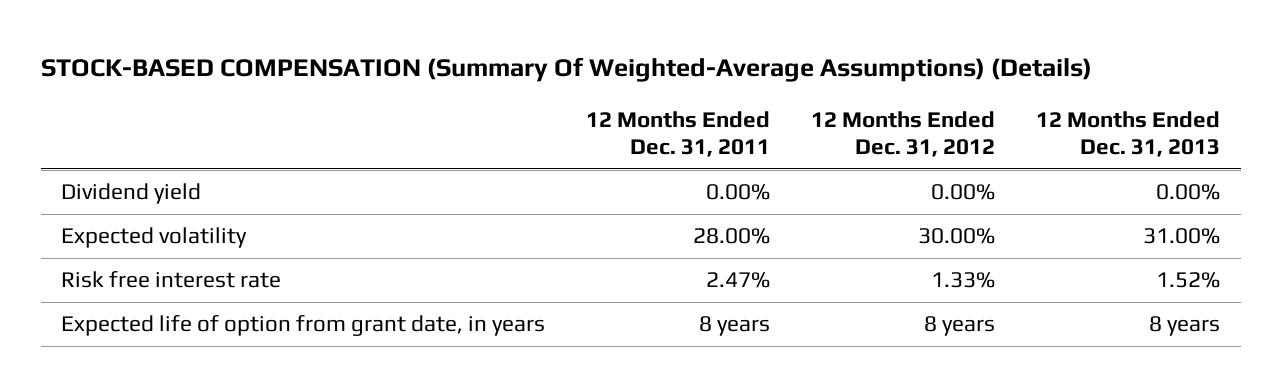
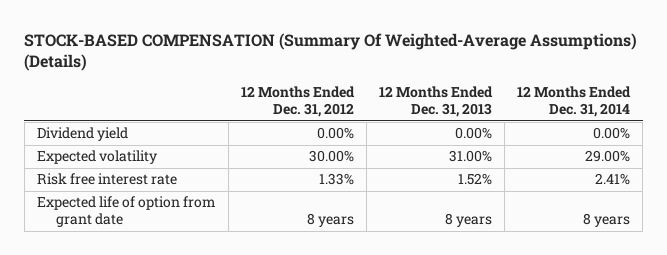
- | 12 Months Ended Dec. 31, 2011 | 12 Months Ended Dec. 31, 2012 | 12 Months Ended Dec. 31, 2013
+ | 12 Months Ended Dec. 31, 2012 | 12 Months Ended Dec. 31, 2013 | 12 Months Ended Dec. 31, 2014
- Expected life of option from grant date, in years | 8 years | 8 years | 8 years
+ Expected life of option from grant date | 8 years | 8 years | 8 years

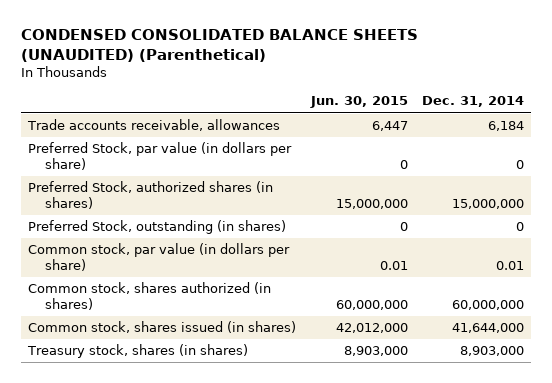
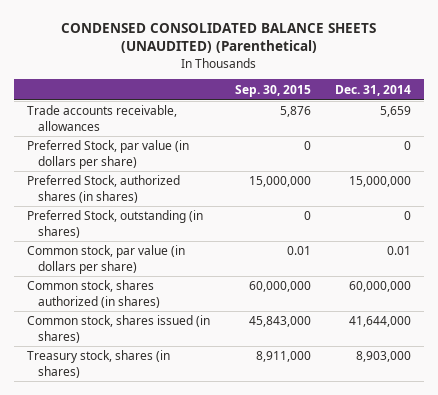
- | Jun. 30, 2015 | Dec. 31, 2014
+ | Sep. 30, 2015 | Dec. 31, 2014
- Trade accounts receivable, allowances | 6,447 | 6,184
+ Trade accounts receivable, allowances | 5,876 | 5,659

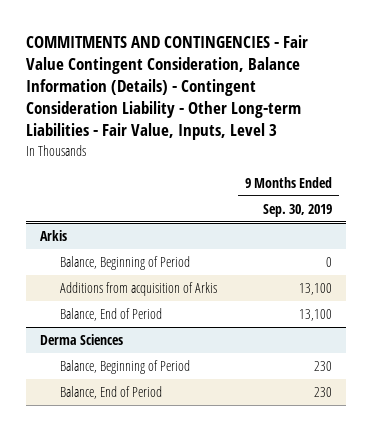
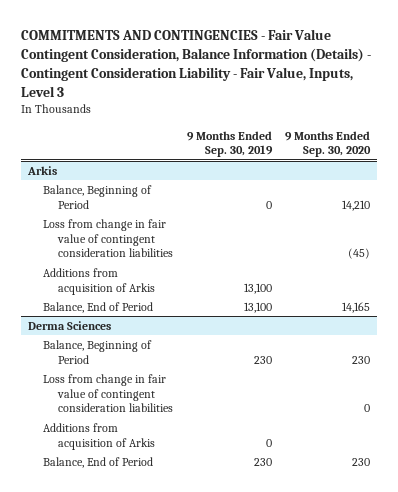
- COMMITMENTS AND CONTINGENCIES - Fair Value Contingent Consideration, Balance Information (Details) - Contingent Consideration Liability - Other Long-term Liabilities - Fair Value, Inputs, Level 3
+ COMMITMENTS AND CONTINGENCIES - Fair Value Contingent Consideration, Balance Information (Details) - Contingent Consideration Liability - Fair Value, Inputs, Level 3
- | 9 Months Ended Sep. 30, 2019
+ | 9 Months Ended Sep. 30, 2019 | 9 Months Ended Sep. 30, 2020
@ Arkis
+ Loss from change in fair value of contingent consideration liabilities | | (45)
@ Derma Sciences
+ Loss from change in fair value of contingent consideration liabilities | | 0
+ Additions from acquisition of Arkis | 0 |

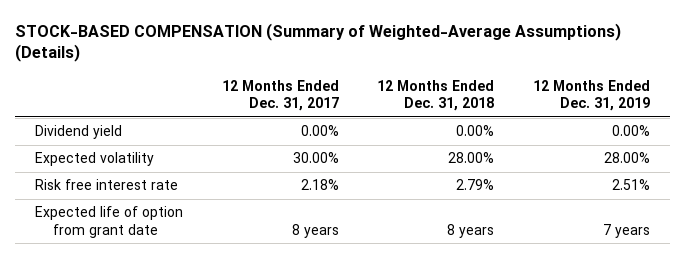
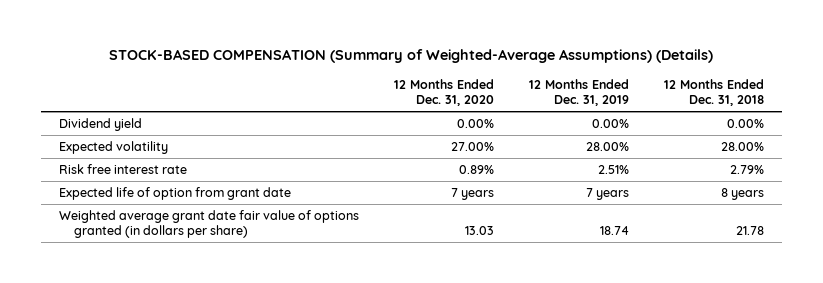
- | 12 Months Ended Dec. 31, 2017 | 12 Months Ended Dec. 31, 2018 | 12 Months Ended Dec. 31, 2019
+ | 12 Months Ended Dec. 31, 2020 | 12 Months Ended Dec. 31, 2019 | 12 Months Ended Dec. 31, 2018
+ Weighted average grant date fair value of options granted (in dollars per share) | 13.03 | 18.74 | 21.78

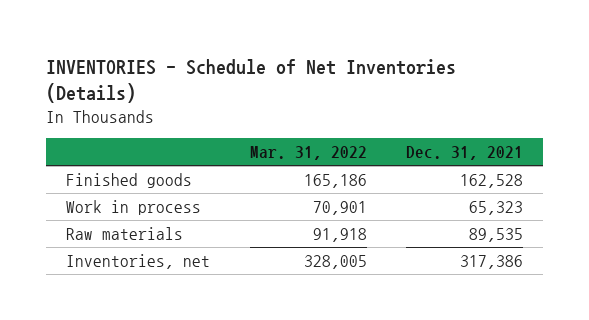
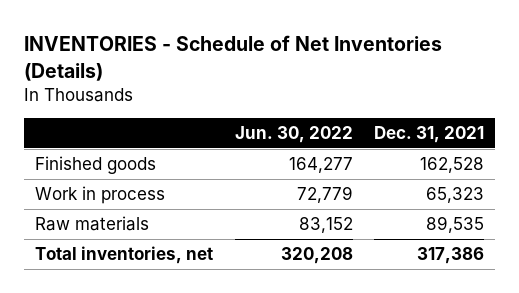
- | Mar. 31, 2022 | Dec. 31, 2021
+ | Jun. 30, 2022 | Dec. 31, 2021
- Inventories, net | 328,005 | 317,386
+ Total inventories, net | 320,208 | 317,386

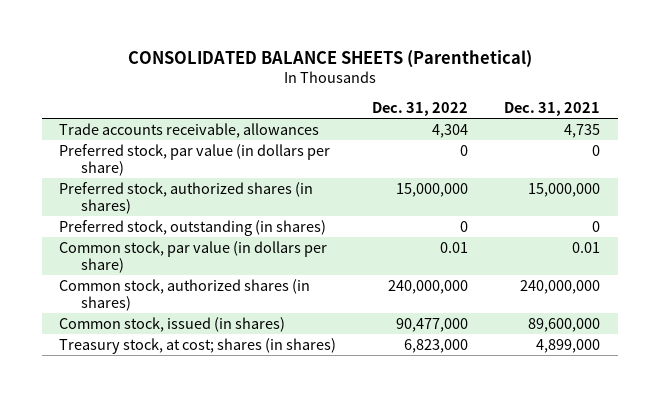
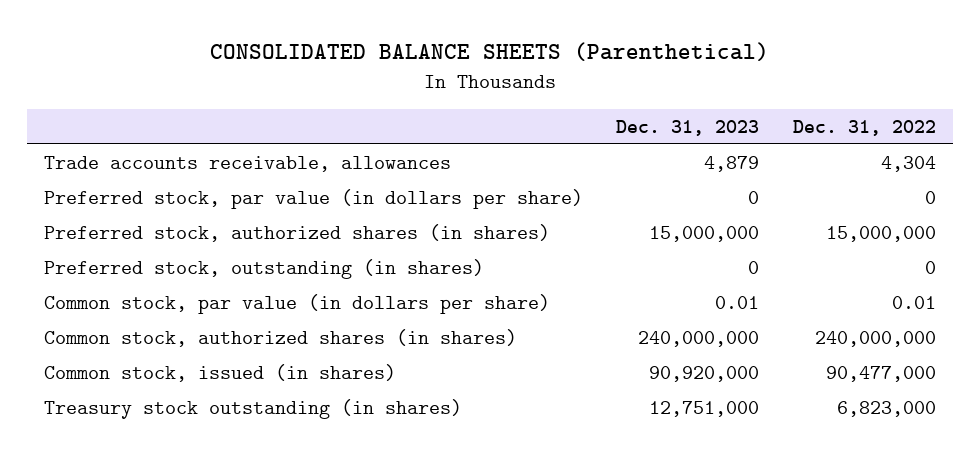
- | Dec. 31, 2022 | Dec. 31, 2021
+ | Dec. 31, 2023 | Dec. 31, 2022
- Treasury stock, at cost; shares (in shares) | 6,823,000 | 4,899,000
+ Treasury stock outstanding (in shares) | 12,751,000 | 6,823,000

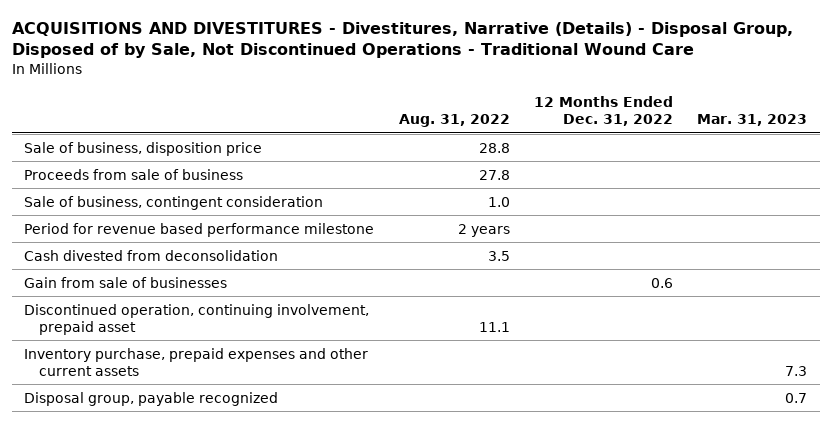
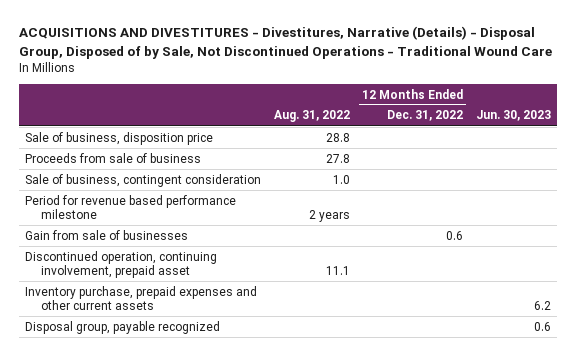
- | Aug. 31, 2022 | 12 Months Ended Dec. 31, 2022 | Mar. 31, 2023
+ | Aug. 31, 2022 | 12 Months Ended Dec. 31, 2022 | Jun. 30, 2023
- Cash divested from deconsolidation | 3.5 | |

